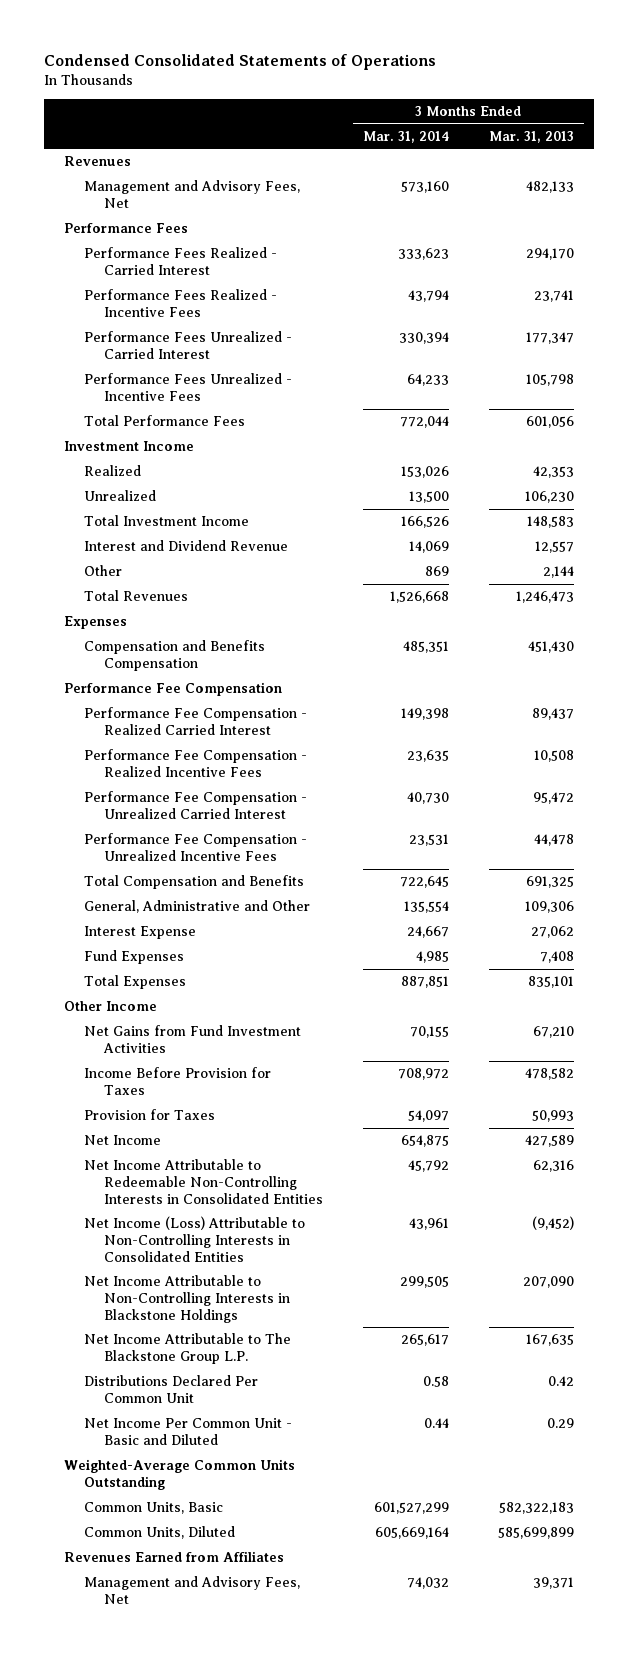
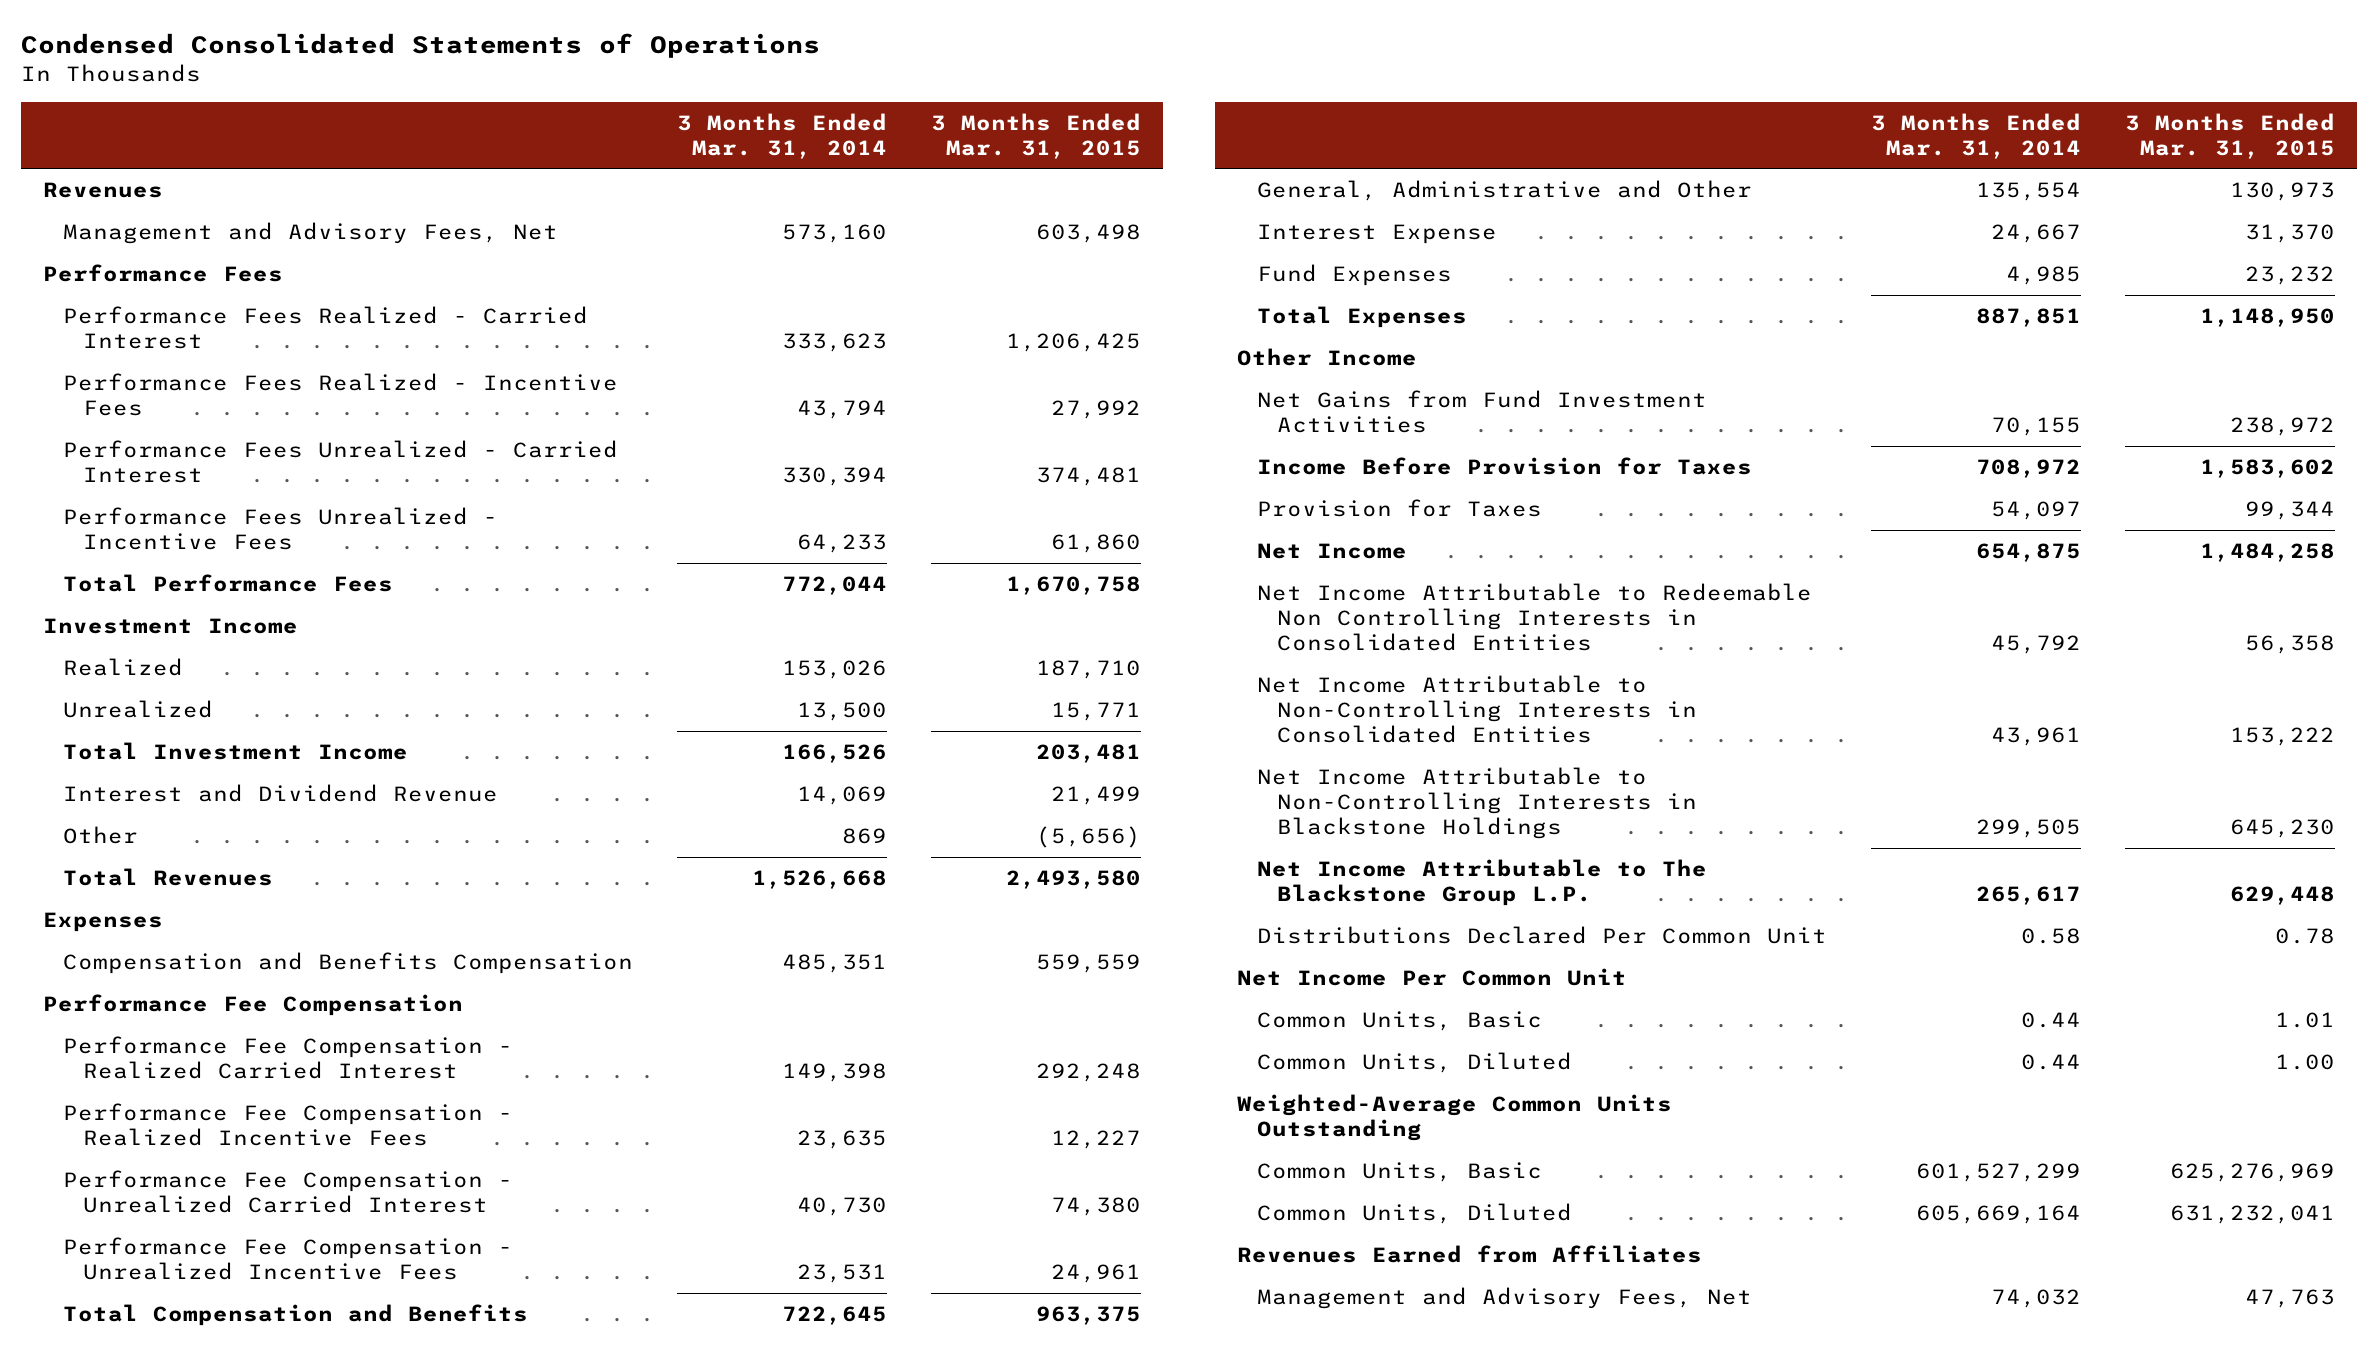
- | 3 Months Ended Mar. 31, 2014 | 3 Months Ended Mar. 31, 2013
+ | 3 Months Ended Mar. 31, 2014 | 3 Months Ended Mar. 31, 2015
- Net Income Attributable to Redeemable Non-Controlling Interests in Consolidated Entities | 45,792 | 62,316
- Net Income (Loss) Attributable to Non-Controlling Interests in Consolidated Entities | 43,961 | (9,452)
+ Net Income Attributable to Redeemable Non Controlling Interests in Consolidated Entities | 45,792 | 56,358
+ Net Income Attributable to Non-Controlling Interests in Consolidated Entities | 43,961 | 153,222
- Net Income Per Common Unit - Basic and Diluted | 0.44 | 0.29
+ Net Income Per Common Unit
+ Common Units, Basic | 0.44 | 1.01
+ Common Units, Diluted | 0.44 | 1.00

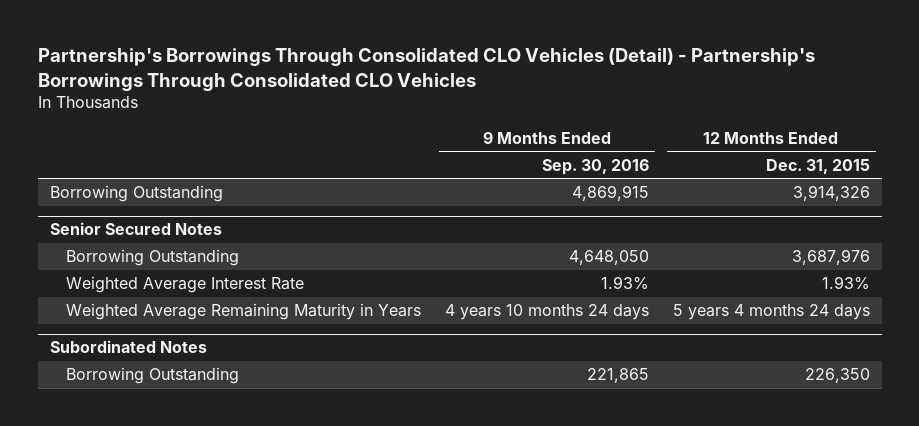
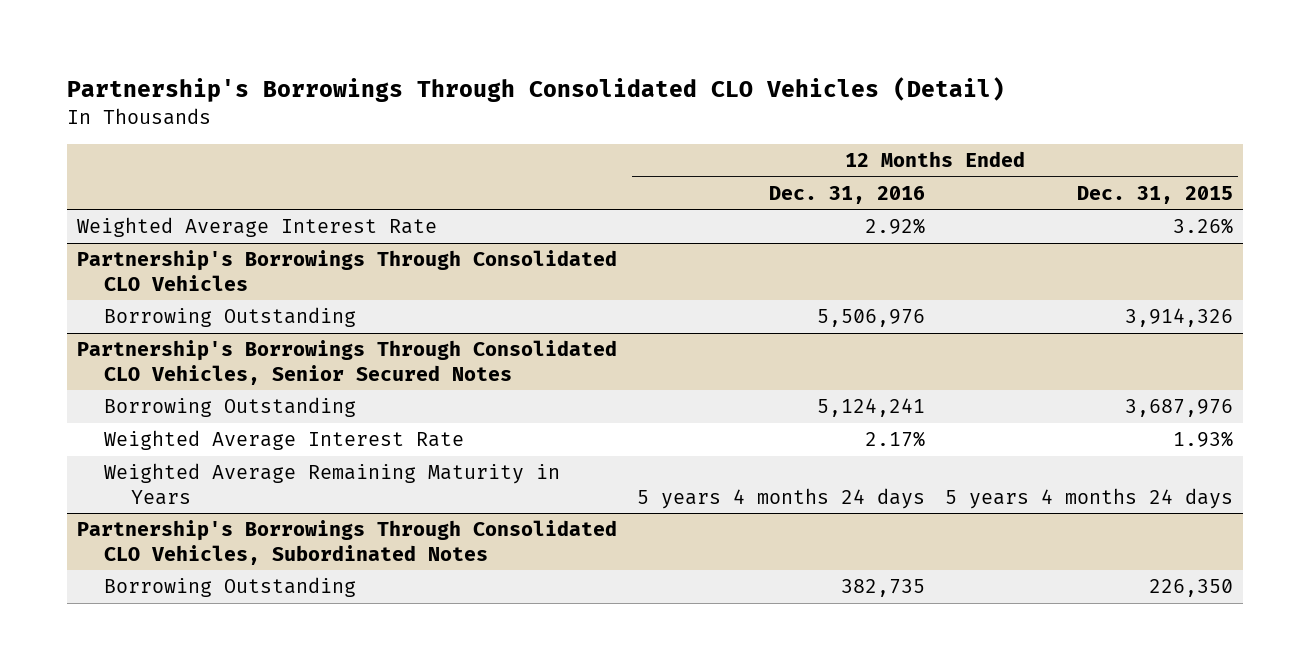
- Partnership's Borrowings Through Consolidated CLO Vehicles (Detail) - Partnership's Borrowings Through Consolidated CLO Vehicles
+ Partnership's Borrowings Through Consolidated CLO Vehicles (Detail)
- | 9 Months Ended Sep. 30, 2016 | 12 Months Ended Dec. 31, 2015
+ | 12 Months Ended Dec. 31, 2016 | 12 Months Ended Dec. 31, 2015
+ Weighted Average Interest Rate | 2.92% | 3.26%
+ Partnership's Borrowings Through Consolidated CLO Vehicles
- Senior Secured Notes
+ Partnership's Borrowings Through Consolidated CLO Vehicles, Senior Secured Notes
- Subordinated Notes
+ Partnership's Borrowings Through Consolidated CLO Vehicles, Subordinated Notes

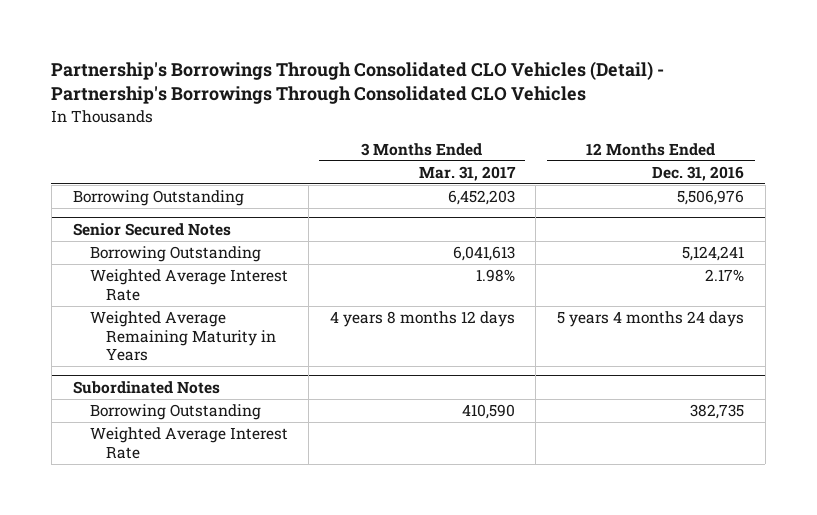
- Partnership's Borrowings Through Consolidated CLO Vehicles (Detail)
+ Partnership's Borrowings Through Consolidated CLO Vehicles (Detail) - Partnership's Borrowings Through Consolidated CLO Vehicles
- | 12 Months Ended Dec. 31, 2016 | 12 Months Ended Dec. 31, 2015
+ | 3 Months Ended Mar. 31, 2017 | 12 Months Ended Dec. 31, 2016
- Weighted Average Interest Rate | 2.92% | 3.26%
- Partnership's Borrowings Through Consolidated CLO Vehicles
- Partnership's Borrowings Through Consolidated CLO Vehicles, Senior Secured Notes
+ Senior Secured Notes
- Partnership's Borrowings Through Consolidated CLO Vehicles, Subordinated Notes
+ Subordinated Notes
+ Weighted Average Interest Rate

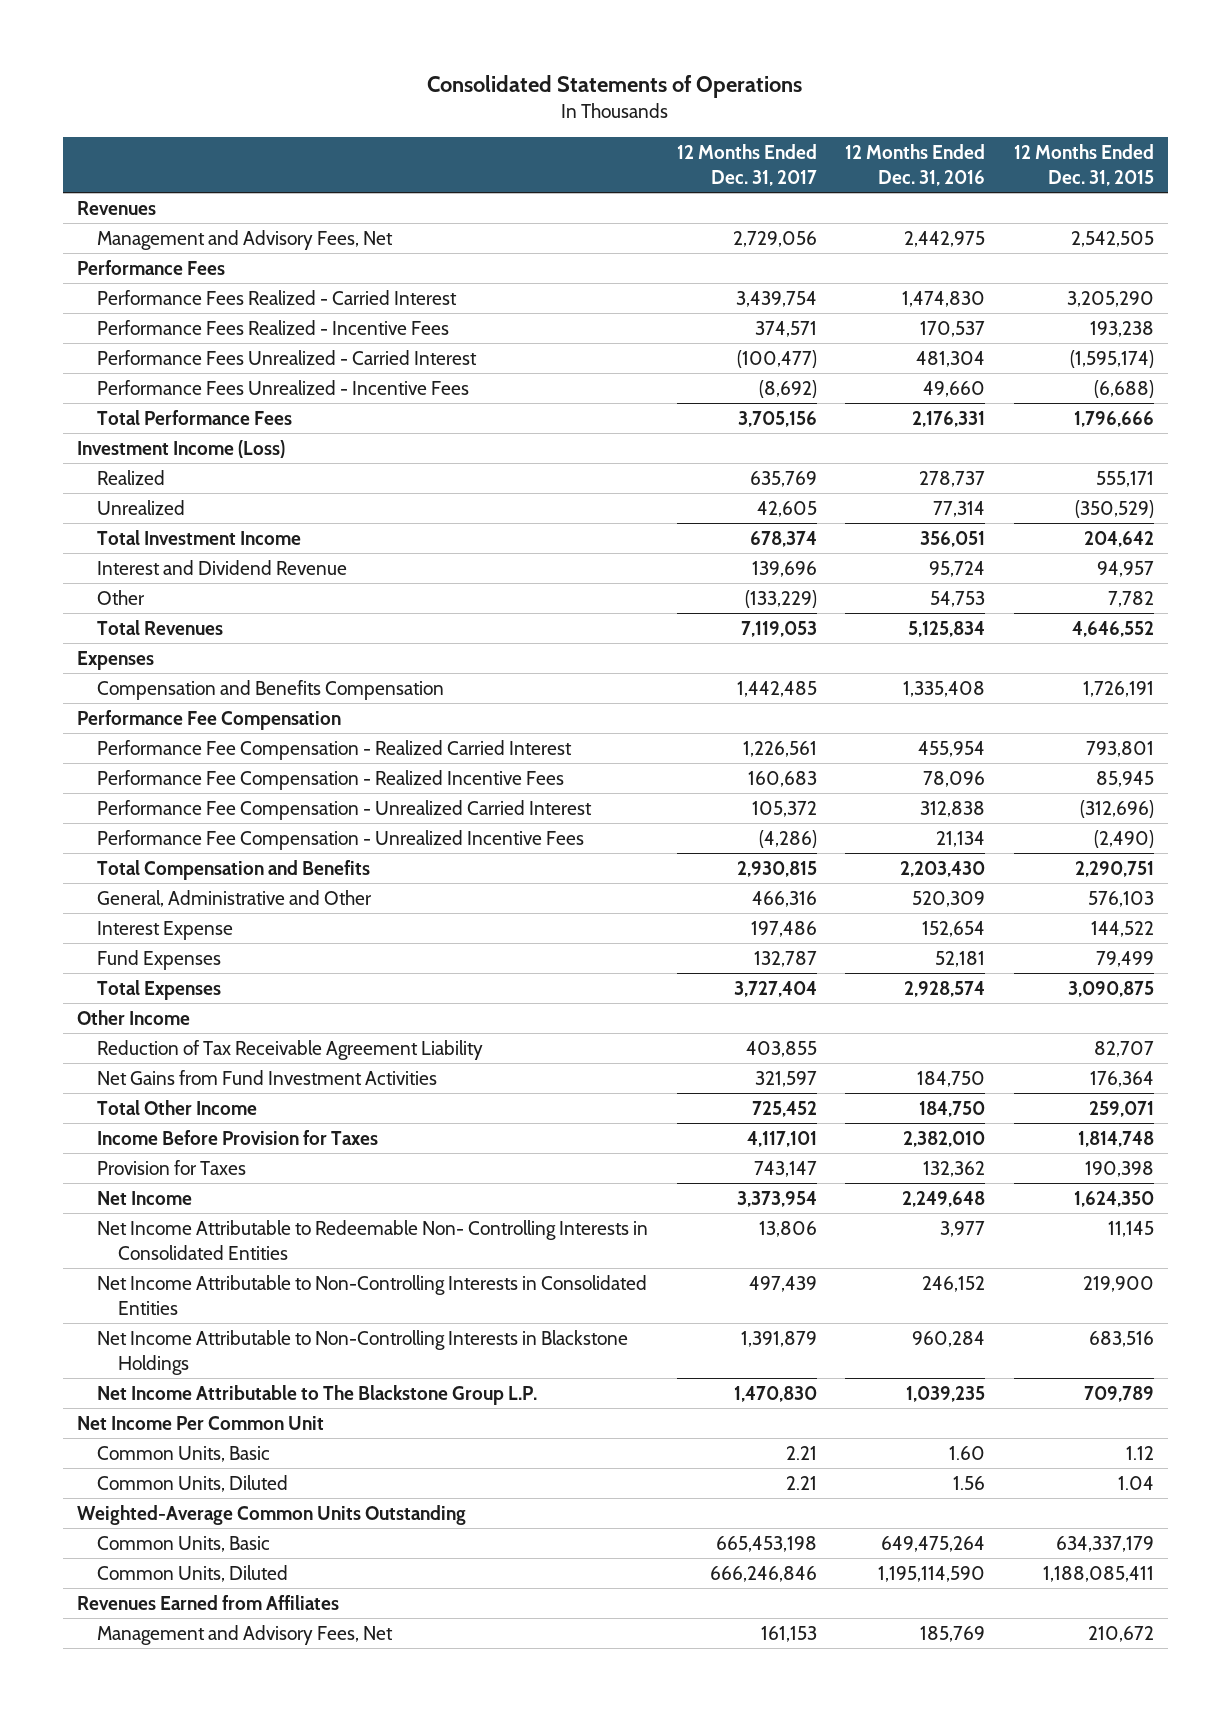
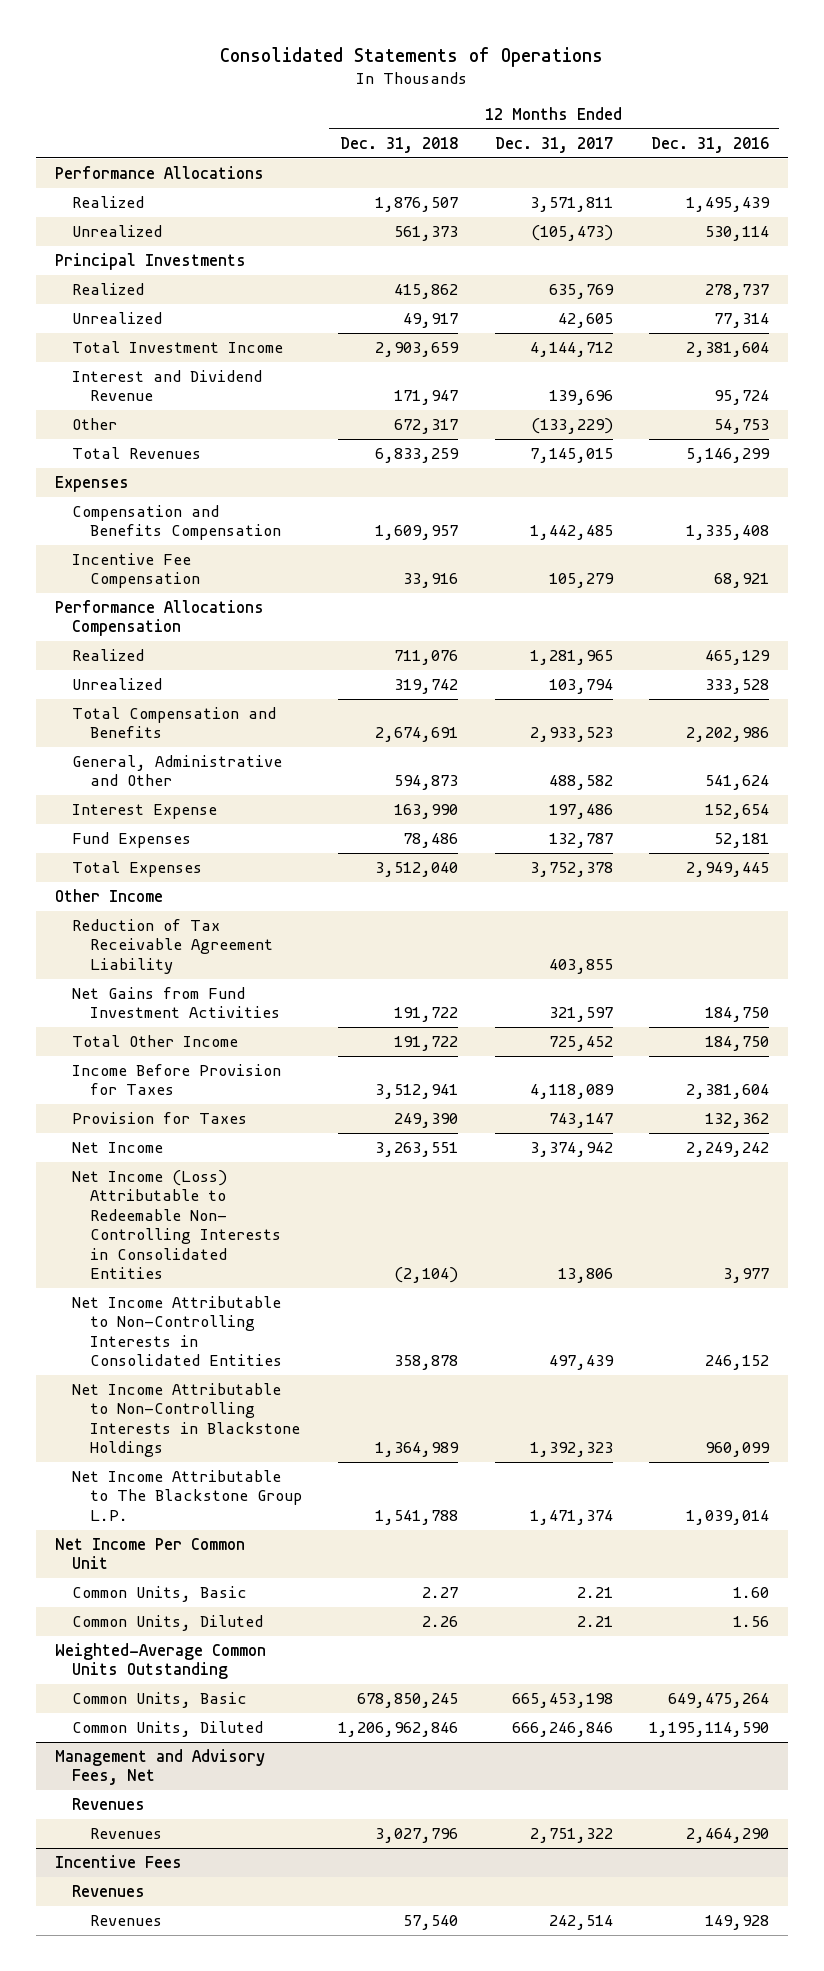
- | 12 Months Ended Dec. 31, 2017 | 12 Months Ended Dec. 31, 2016 | 12 Months Ended Dec. 31, 2015
+ | 12 Months Ended Dec. 31, 2018 | 12 Months Ended Dec. 31, 2017 | 12 Months Ended Dec. 31, 2016
- Revenues
- Management and Advisory Fees, Net | 2,729,056 | 2,442,975 | 2,542,505
- Performance Fees
- Performance Fees Realized - Carried Interest | 3,439,754 | 1,474,830 | 3,205,290
- Performance Fees Realized - Incentive Fees | 374,571 | 170,537 | 193,238
- Performance Fees Unrealized - Carried Interest | (100,477) | 481,304 | (1,595,174)
- Performance Fees Unrealized - Incentive Fees | (8,692) | 49,660 | (6,688)
- Total Performance Fees | 3,705,156 | 2,176,331 | 1,796,666
- Investment Income (Loss)
+ Performance Allocations
+ Realized | 1,876,507 | 3,571,811 | 1,495,439
+ Unrealized | 561,373 | (105,473) | 530,114
+ Principal Investments
- Total Investment Income | 678,374 | 356,051 | 204,642
+ Total Investment Income | 2,903,659 | 4,144,712 | 2,381,604
- Total Revenues | 7,119,053 | 5,125,834 | 4,646,552
+ Total Revenues | 6,833,259 | 7,145,015 | 5,146,299
- Performance Fee Compensation
- Performance Fee Compensation - Realized Carried Interest | 1,226,561 | 455,954 | 793,801
- Performance Fee Compensation - Realized Incentive Fees | 160,683 | 78,096 | 85,945
- Performance Fee Compensation - Unrealized Carried Interest | 105,372 | 312,838 | (312,696)
- Performance Fee Compensation - Unrealized Incentive Fees | (4,286) | 21,134 | (2,490)
- Total Compensation and Benefits | 2,930,815 | 2,203,430 | 2,290,751
- General, Administrative and Other | 466,316 | 520,309 | 576,103
+ Incentive Fee Compensation | 33,916 | 105,279 | 68,921
+ Performance Allocations Compensation
+ Realized | 711,076 | 1,281,965 | 465,129
+ Unrealized | 319,742 | 103,794 | 333,528
+ Total Compensation and Benefits | 2,674,691 | 2,933,523 | 2,202,986
+ General, Administrative and Other | 594,873 | 488,582 | 541,624
- Total Expenses | 3,727,404 | 2,928,574 | 3,090,875
+ Total Expenses | 3,512,040 | 3,752,378 | 2,949,445
- Income Before Provision for Taxes | 4,117,101 | 2,382,010 | 1,814,748
+ Income Before Provision for Taxes | 3,512,941 | 4,118,089 | 2,381,604
- Net Income | 3,373,954 | 2,249,648 | 1,624,350
- Net Income Attributable to Redeemable Non- Controlling Interests in Consolidated Entities | 13,806 | 3,977 | 11,145
+ Net Income | 3,263,551 | 3,374,942 | 2,249,242
+ Net Income (Loss) Attributable to Redeemable Non- Controlling Interests in Consolidated Entities | (2,104) | 13,806 | 3,977
- Net Income Attributable to Non-Controlling Interests in Blackstone Holdings | 1,391,879 | 960,284 | 683,516
- Net Income Attributable to The Blackstone Group L.P. | 1,470,830 | 1,039,235 | 709,789
+ Net Income Attributable to Non-Controlling Interests in Blackstone Holdings | 1,364,989 | 1,392,323 | 960,099
+ Net Income Attributable to The Blackstone Group L.P. | 1,541,788 | 1,471,374 | 1,039,014
- Revenues Earned from Affiliates
- Management and Advisory Fees, Net | 161,153 | 185,769 | 210,672
+ Management and Advisory Fees, Net
+ Revenues
+ Revenues | 3,027,796 | 2,751,322 | 2,464,290
+ Incentive Fees
+ Revenues
+ Revenues | 57,540 | 242,514 | 149,928

